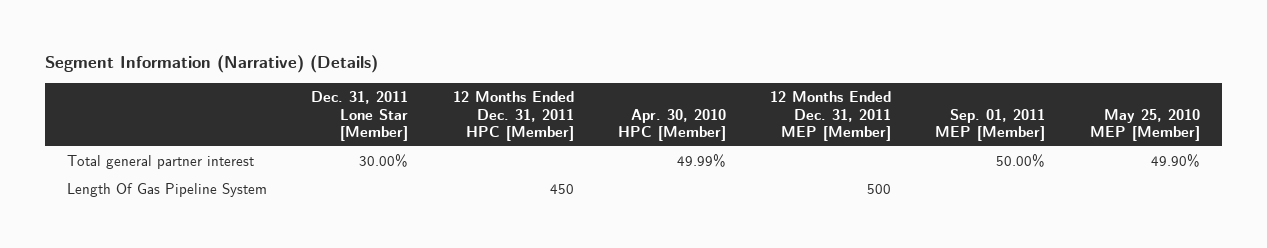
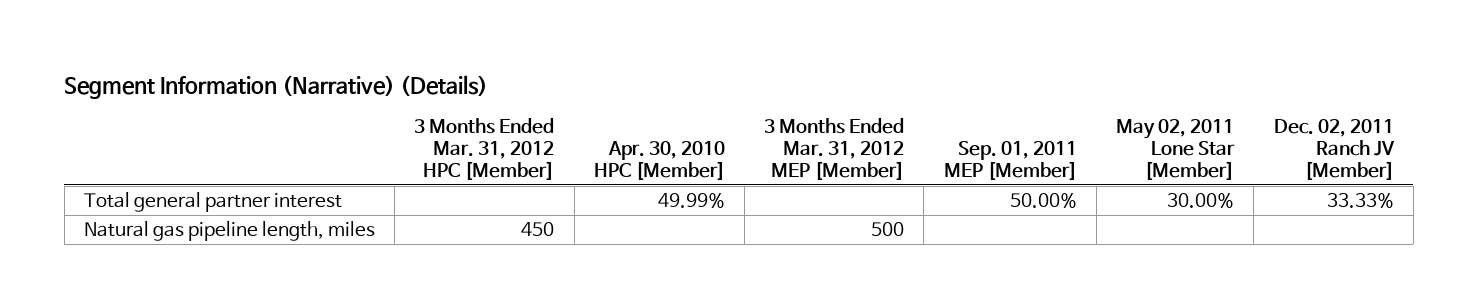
- | Dec. 31, 2011 Lone Star [Member] | 12 Months Ended Dec. 31, 2011 HPC [Member] | Apr. 30, 2010 HPC [Member] | 12 Months Ended Dec. 31, 2011 MEP [Member] | Sep. 01, 2011 MEP [Member] | May 25, 2010 MEP [Member]
+ | 3 Months Ended Mar. 31, 2012 HPC [Member] | Apr. 30, 2010 HPC [Member] | 3 Months Ended Mar. 31, 2012 MEP [Member] | Sep. 01, 2011 MEP [Member] | May 02, 2011 Lone Star [Member] | Dec. 02, 2011 Ranch JV [Member]
- Length Of Gas Pipeline System | | 450 | | 500 | |
+ Natural gas pipeline length, miles | 450 | | 500 | | |

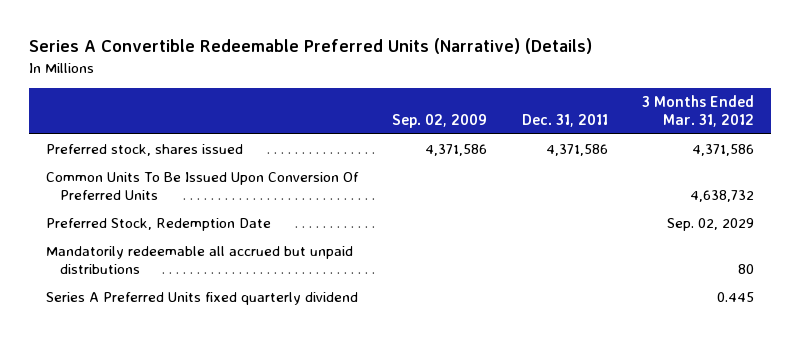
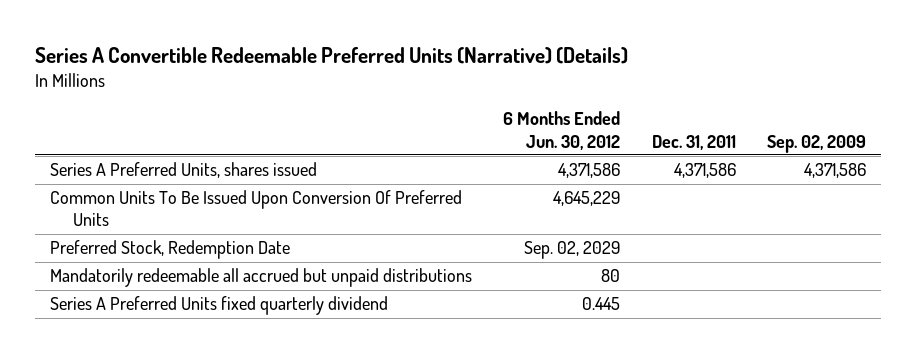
- | Sep. 02, 2009 | Dec. 31, 2011 | 3 Months Ended Mar. 31, 2012
+ | 6 Months Ended Jun. 30, 2012 | Dec. 31, 2011 | Sep. 02, 2009
- Preferred stock, shares issued | 4,371,586 | 4,371,586 | 4,371,586
+ Series A Preferred Units, shares issued | 4,371,586 | 4,371,586 | 4,371,586

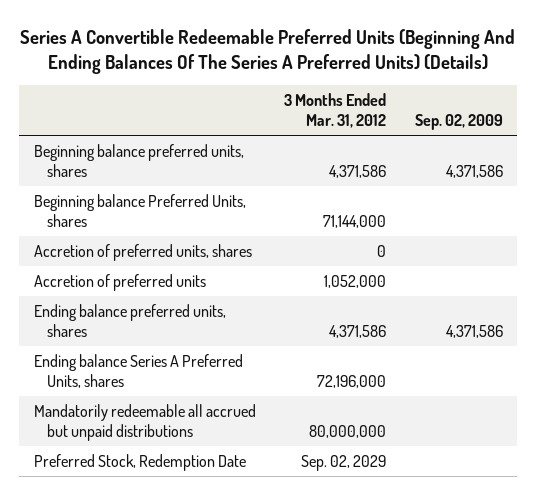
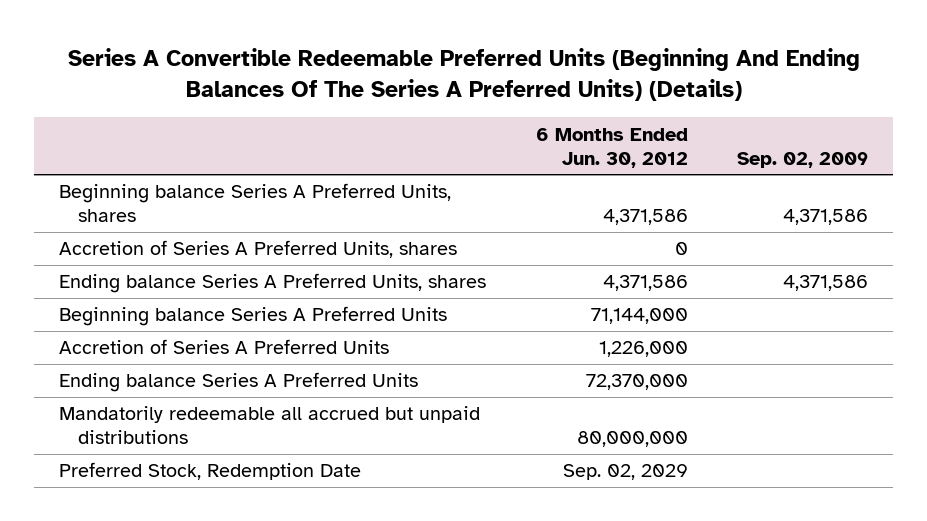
- | 3 Months Ended Mar. 31, 2012 | Sep. 02, 2009
+ | 6 Months Ended Jun. 30, 2012 | Sep. 02, 2009
- Beginning balance preferred units, shares | 4,371,586 | 4,371,586
- Beginning balance Preferred Units, shares | 71,144,000 |
- Accretion of preferred units, shares | 0 |
- Accretion of preferred units | 1,052,000 |
- Ending balance preferred units, shares | 4,371,586 | 4,371,586
- Ending balance Series A Preferred Units, shares | 72,196,000 |
+ Beginning balance Series A Preferred Units, shares | 4,371,586 | 4,371,586
+ Accretion of Series A Preferred Units, shares | 0 |
+ Ending balance Series A Preferred Units, shares | 4,371,586 | 4,371,586
+ Beginning balance Series A Preferred Units | 71,144,000 |
+ Accretion of Series A Preferred Units | 1,226,000 |
+ Ending balance Series A Preferred Units | 72,370,000 |

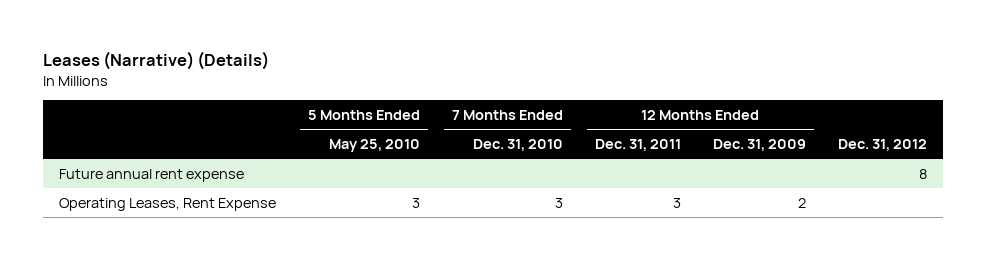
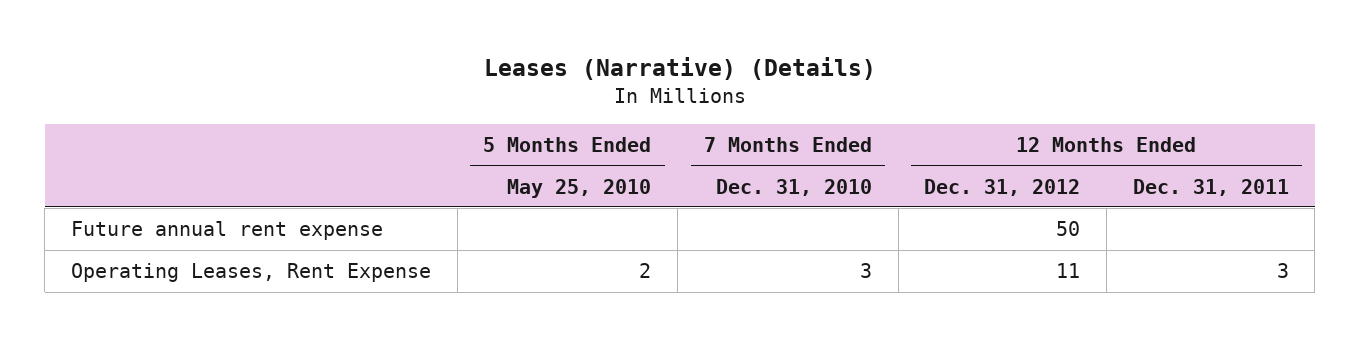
- | 5 Months Ended May 25, 2010 | 7 Months Ended Dec. 31, 2010 | 12 Months Ended Dec. 31, 2011 | 12 Months Ended Dec. 31, 2009 | Dec. 31, 2012
+ | 5 Months Ended May 25, 2010 | 7 Months Ended Dec. 31, 2010 | 12 Months Ended Dec. 31, 2012 | 12 Months Ended Dec. 31, 2011
- Operating Leases, Rent Expense | 3 | 3 | 3 | 2 |
+ Operating Leases, Rent Expense | 2 | 3 | 11 | 3

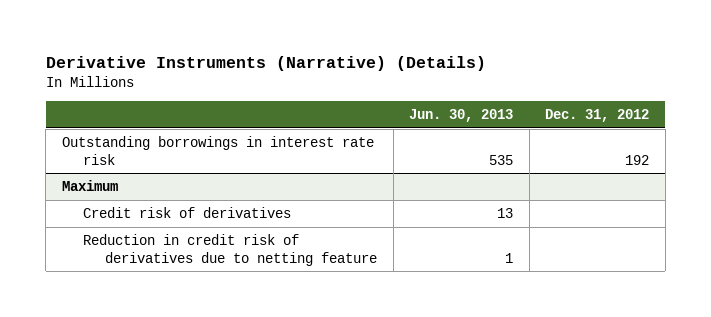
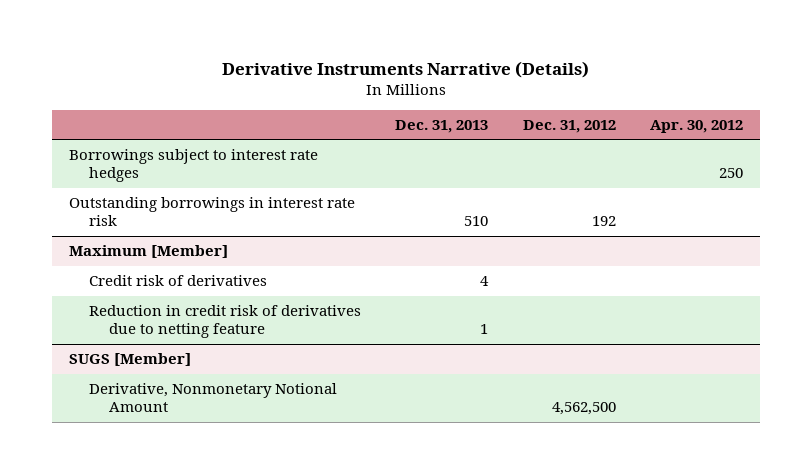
- Derivative Instruments (Narrative) (Details)
+ Derivative Instruments Narrative (Details)
- | Jun. 30, 2013 | Dec. 31, 2012
+ | Dec. 31, 2013 | Dec. 31, 2012 | Apr. 30, 2012
+ Borrowings subject to interest rate hedges | | | 250
- Maximum
+ Maximum [Member]
+ SUGS [Member]
+ Derivative, Nonmonetary Notional Amount | | 4,562,500 |

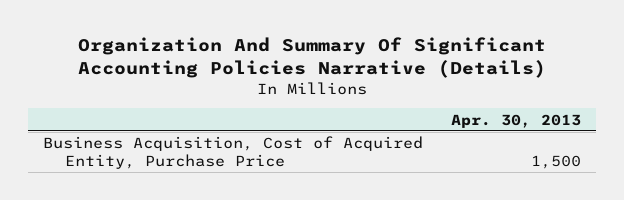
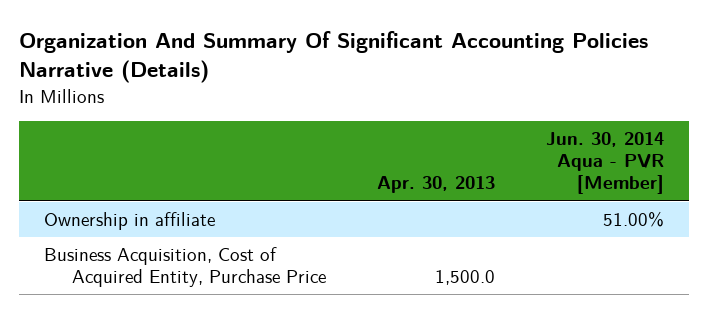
- | Apr. 30, 2013
+ | Apr. 30, 2013 | Jun. 30, 2014 Aqua - PVR [Member]
- Business Acquisition, Cost of Acquired Entity, Purchase Price | 1,500
+ Ownership in affiliate | | 51.00%
+ Business Acquisition, Cost of Acquired Entity, Purchase Price | 1,500.0 |

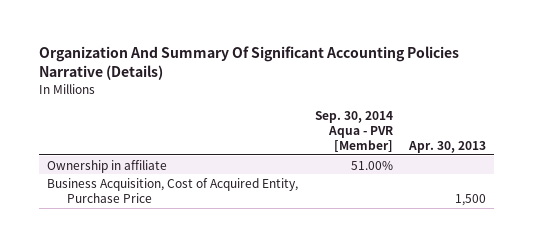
- | Apr. 30, 2013 | Jun. 30, 2014 Aqua - PVR [Member]
+ | Sep. 30, 2014 Aqua - PVR [Member] | Apr. 30, 2013
- Business Acquisition, Cost of Acquired Entity, Purchase Price | 1,500.0 |
+ Business Acquisition, Cost of Acquired Entity, Purchase Price | | 1,500

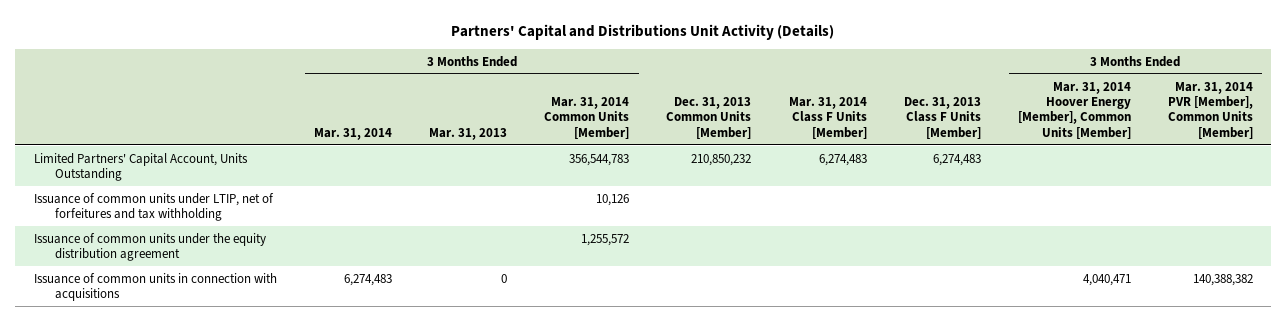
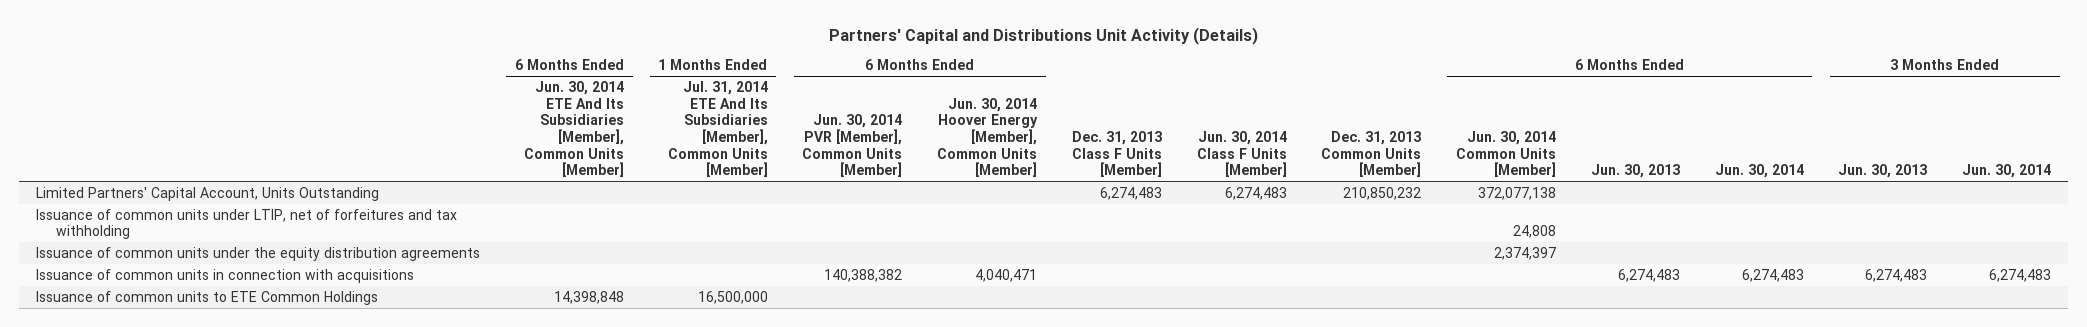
- | 3 Months Ended Mar. 31, 2014 | 3 Months Ended Mar. 31, 2013 | 3 Months Ended Mar. 31, 2014 Common Units [Member] | Dec. 31, 2013 Common Units [Member] | Mar. 31, 2014 Class F Units [Member] | Dec. 31, 2013 Class F Units [Member] | 3 Months Ended Mar. 31, 2014 Hoover Energy [Member], Common Units [Member] | 3 Months Ended Mar. 31, 2014 PVR [Member], Common Units [Member]
+ | 6 Months Ended Jun. 30, 2014 ETE And Its Subsidiaries [Member], Common Units [Member] | 1 Months Ended Jul. 31, 2014 ETE And Its Subsidiaries [Member], Common Units [Member] | 6 Months Ended Jun. 30, 2014 PVR [Member], Common Units [Member] | 6 Months Ended Jun. 30, 2014 Hoover Energy [Member], Common Units [Member] | Dec. 31, 2013 Class F Units [Member] | Jun. 30, 2014 Class F Units [Member] | Dec. 31, 2013 Common Units [Member] | 6 Months Ended Jun. 30, 2014 Common Units [Member] | 6 Months Ended Jun. 30, 2013 | 6 Months Ended Jun. 30, 2014 | 3 Months Ended Jun. 30, 2013 | 3 Months Ended Jun. 30, 2014
- Issuance of common units under the equity distribution agreement | | | 1,255,572 | | | | |
+ Issuance of common units under the equity distribution agreements | | | | | | | | 2,374,397 | | | |
+ Issuance of common units to ETE Common Holdings | 14,398,848 | 16,500,000 | | | | | | | | | |

